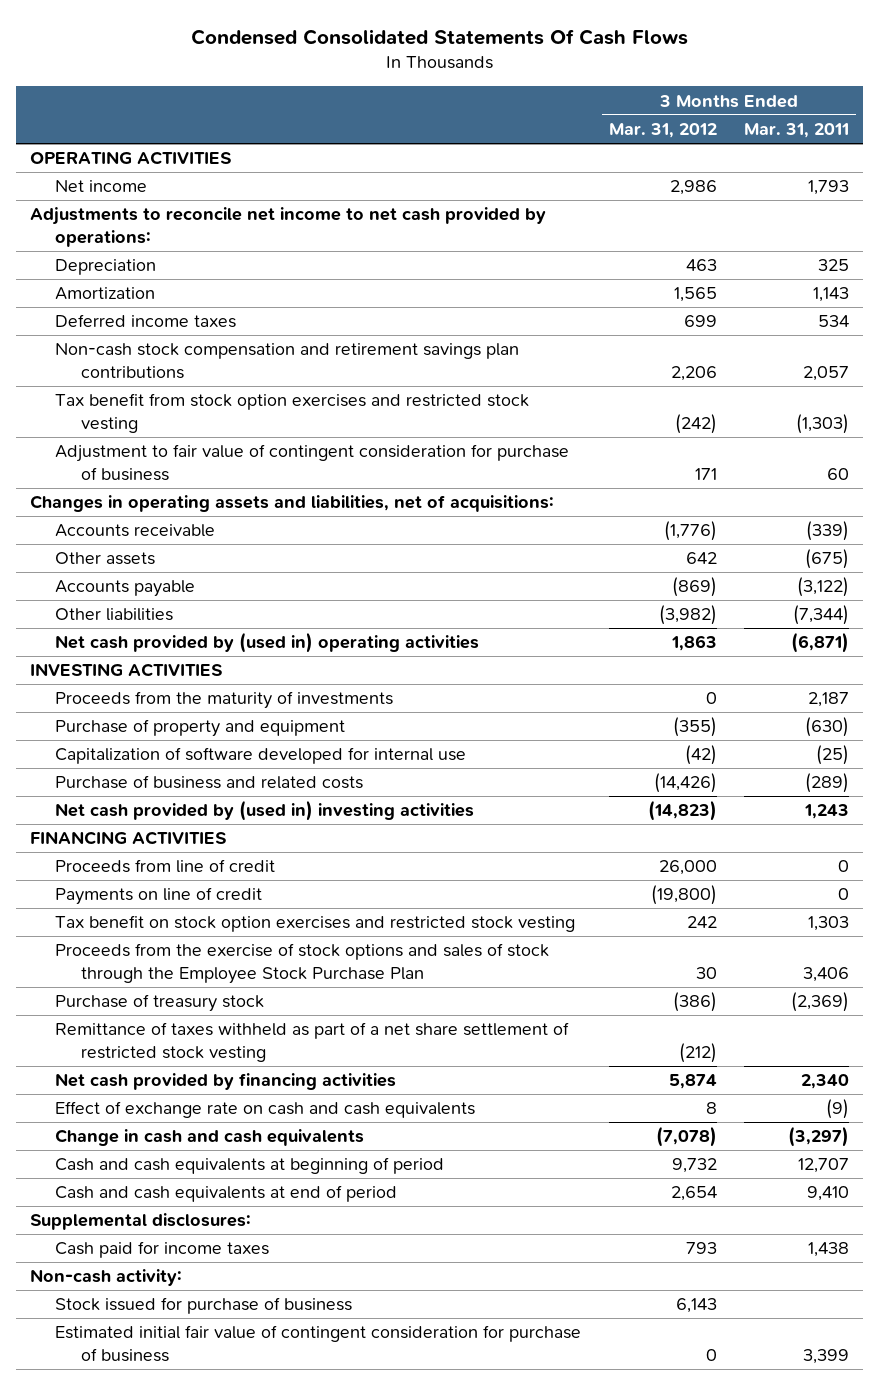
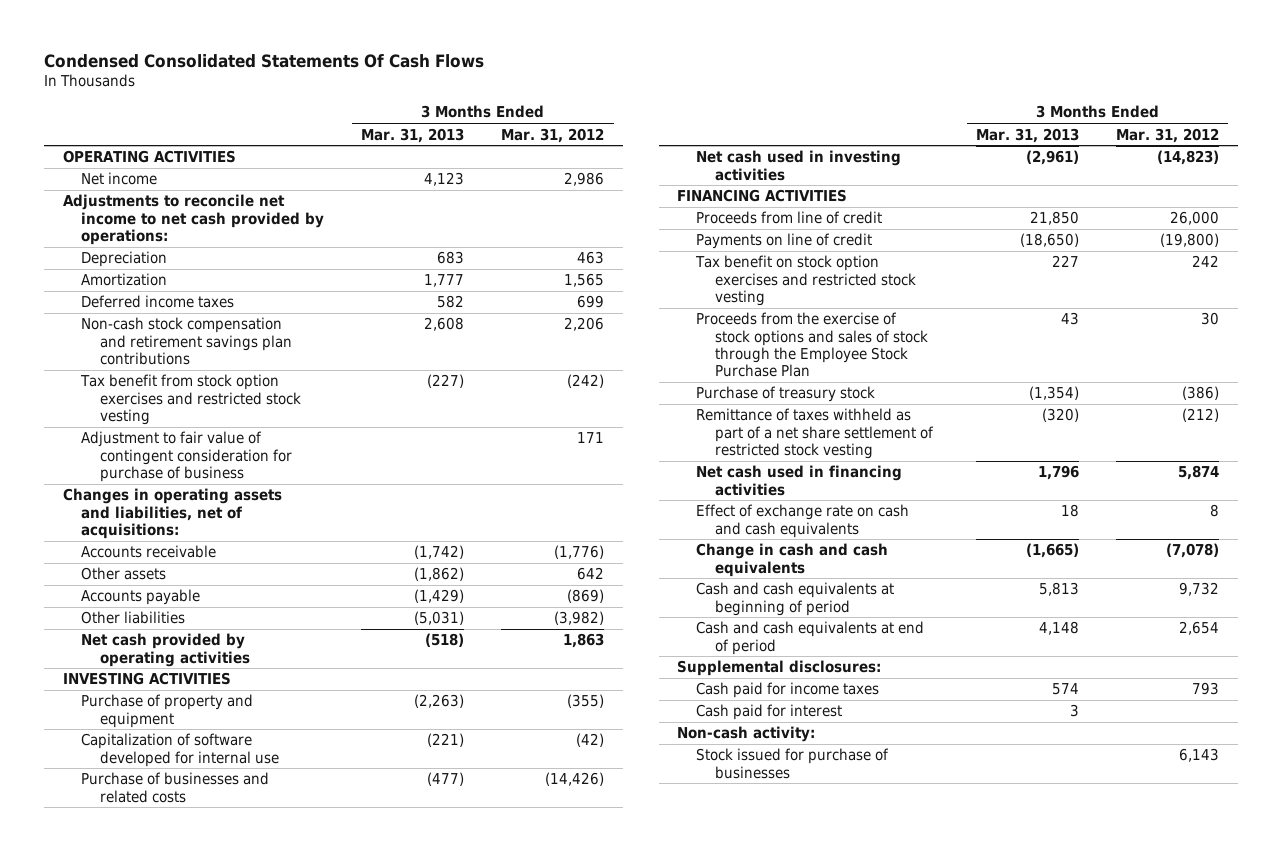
- | 3 Months Ended Mar. 31, 2012 | 3 Months Ended Mar. 31, 2011
+ | 3 Months Ended Mar. 31, 2013 | 3 Months Ended Mar. 31, 2012
- Net cash provided by (used in) operating activities | 1,863 | (6,871)
+ Net cash provided by operating activities | (518) | 1,863
- Proceeds from the maturity of investments | 0 | 2,187
- Purchase of business and related costs | (14,426) | (289)
- Net cash provided by (used in) investing activities | (14,823) | 1,243
+ Purchase of businesses and related costs | (477) | (14,426)
+ Net cash used in investing activities | (2,961) | (14,823)
- Net cash provided by financing activities | 5,874 | 2,340
+ Net cash used in financing activities | 1,796 | 5,874
+ Cash paid for interest | 3 |
- Stock issued for purchase of business | 6,143 |
- Estimated initial fair value of contingent consideration for purchase of business | 0 | 3,399
+ Stock issued for purchase of businesses | | 6,143

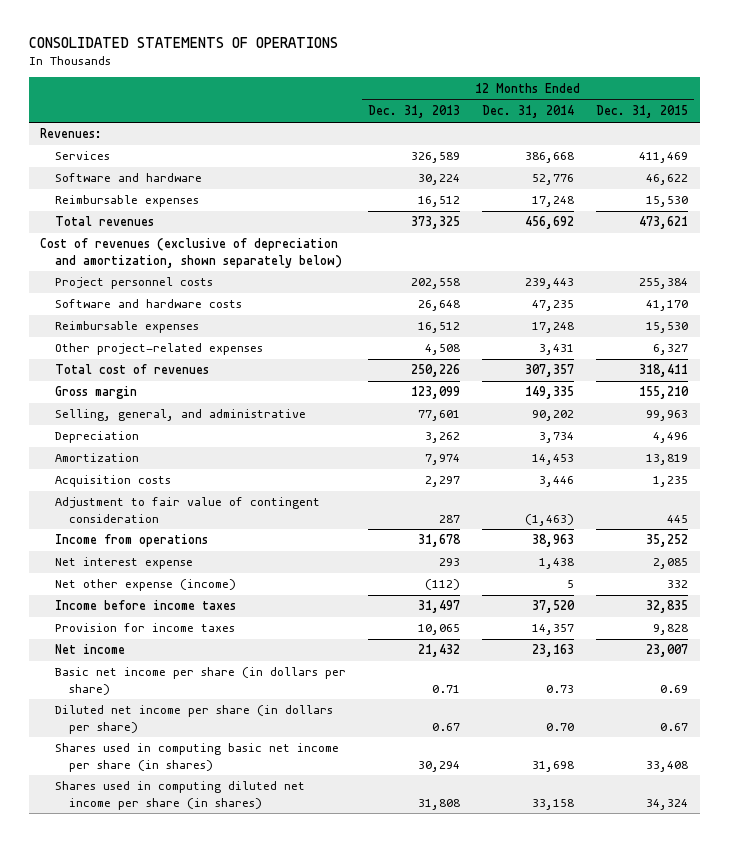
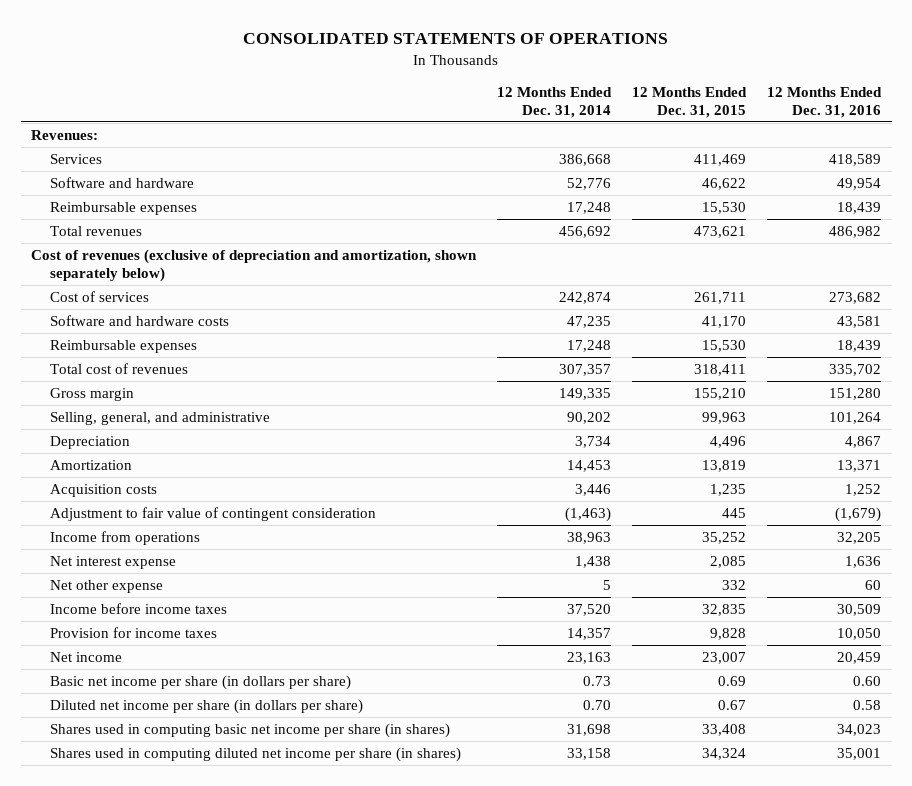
- | 12 Months Ended Dec. 31, 2013 | 12 Months Ended Dec. 31, 2014 | 12 Months Ended Dec. 31, 2015
+ | 12 Months Ended Dec. 31, 2014 | 12 Months Ended Dec. 31, 2015 | 12 Months Ended Dec. 31, 2016
- Project personnel costs | 202,558 | 239,443 | 255,384
+ Cost of services | 242,874 | 261,711 | 273,682
- Other project-related expenses | 4,508 | 3,431 | 6,327
- Net other expense (income) | (112) | 5 | 332
+ Net other expense | 5 | 332 | 60

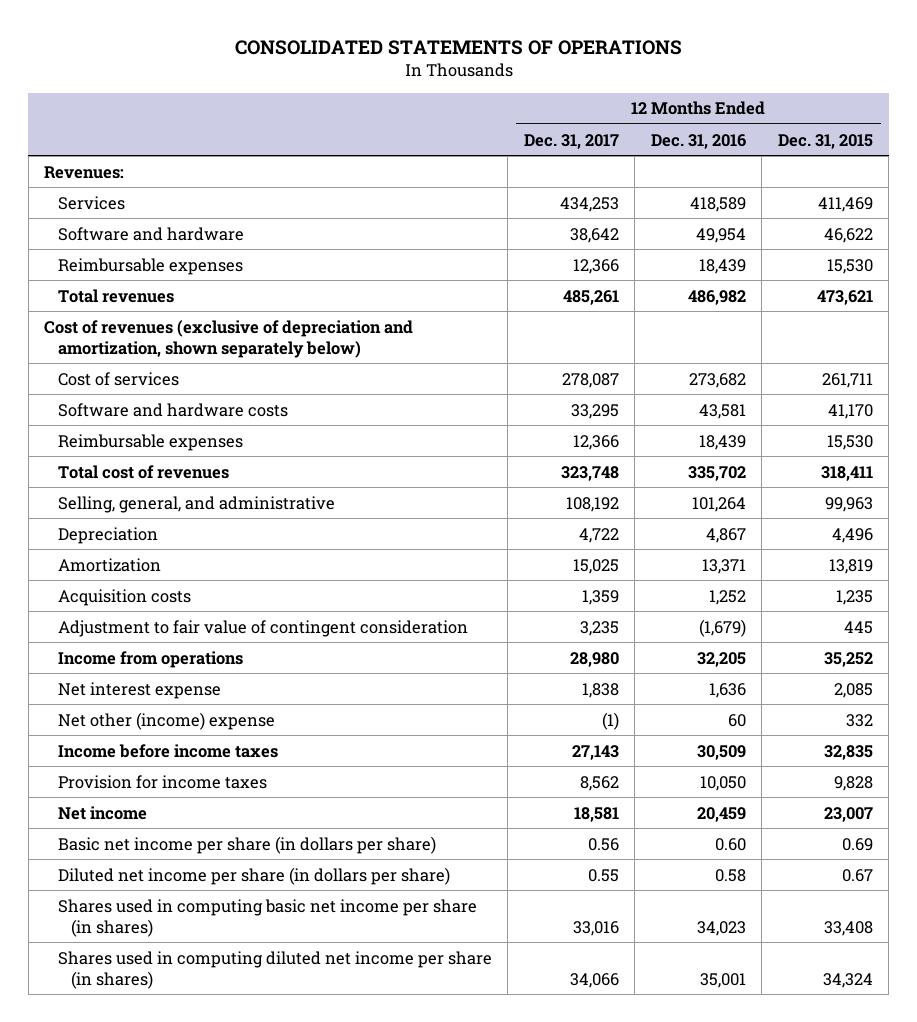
- | 12 Months Ended Dec. 31, 2014 | 12 Months Ended Dec. 31, 2015 | 12 Months Ended Dec. 31, 2016
+ | 12 Months Ended Dec. 31, 2017 | 12 Months Ended Dec. 31, 2016 | 12 Months Ended Dec. 31, 2015
- Gross margin | 149,335 | 155,210 | 151,280
- Net other expense | 5 | 332 | 60
+ Net other (income) expense | (1) | 60 | 332

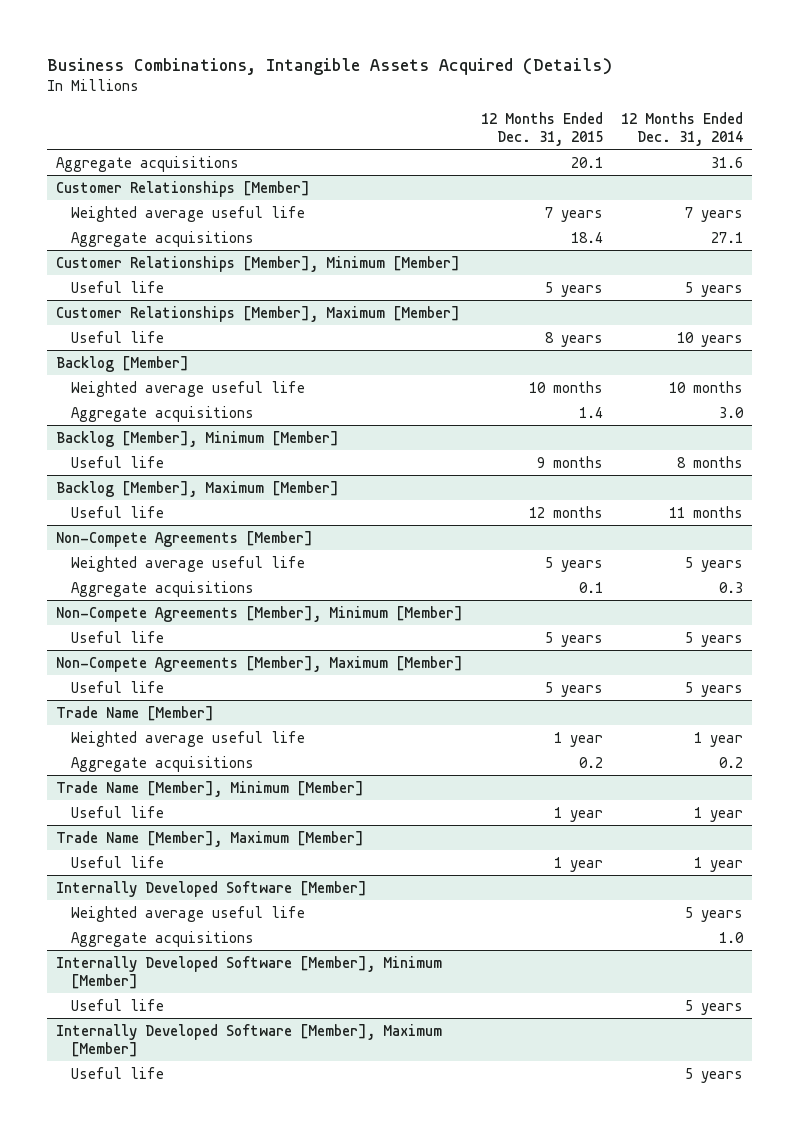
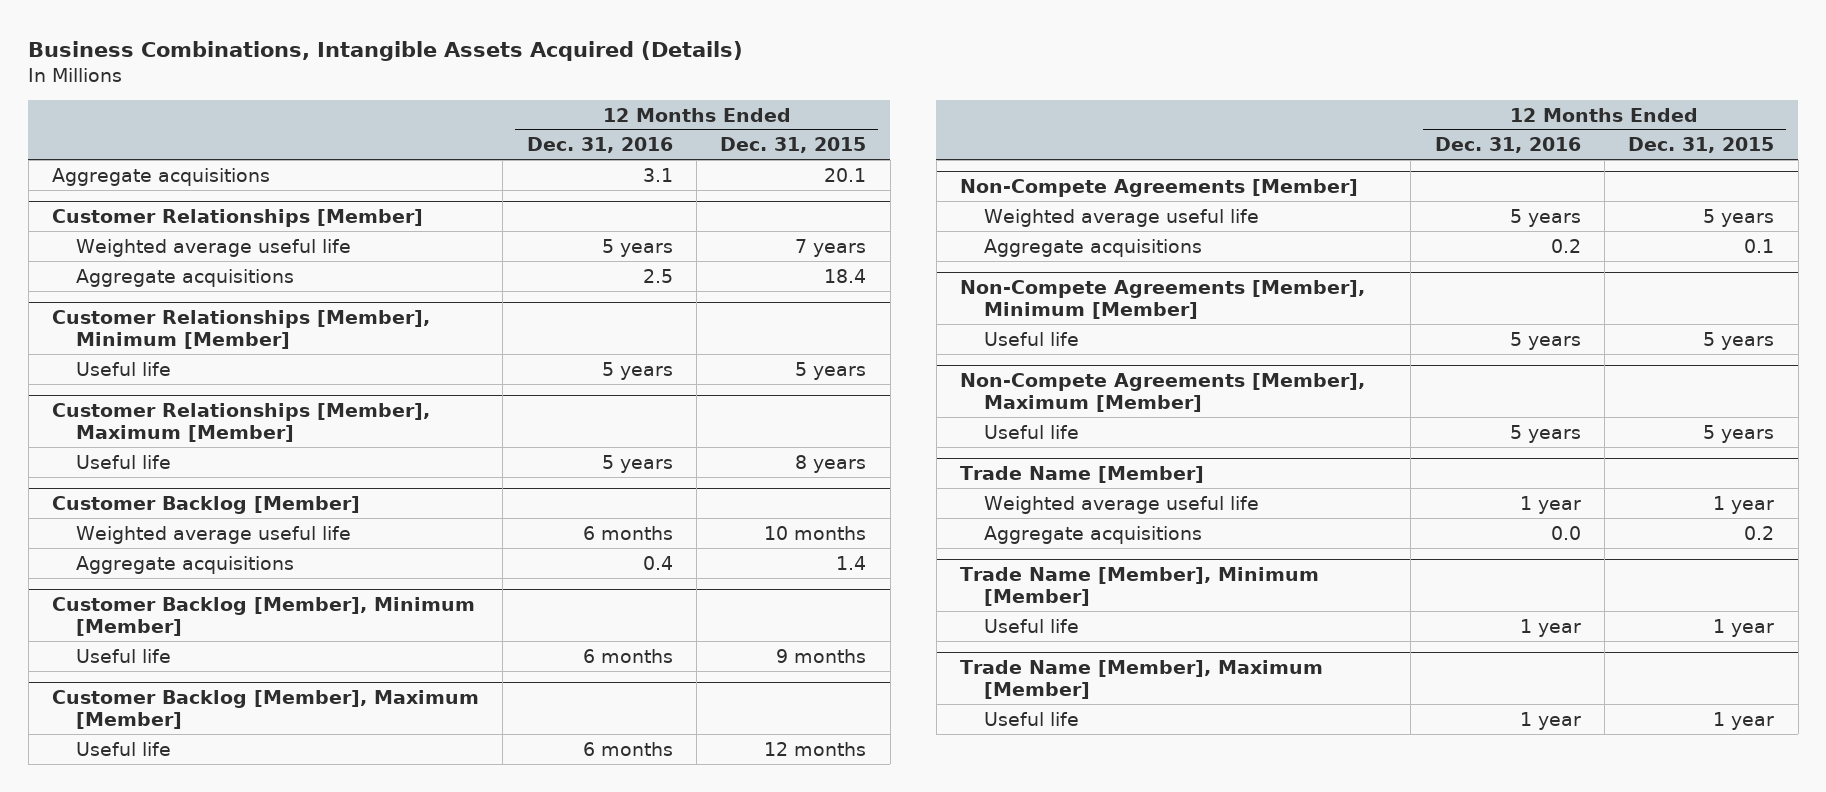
- | 12 Months Ended Dec. 31, 2015 | 12 Months Ended Dec. 31, 2014
+ | 12 Months Ended Dec. 31, 2016 | 12 Months Ended Dec. 31, 2015
- Backlog [Member]
+ Customer Backlog [Member]
- Backlog [Member], Minimum [Member]
+ Customer Backlog [Member], Minimum [Member]
- Backlog [Member], Maximum [Member]
+ Customer Backlog [Member], Maximum [Member]
- Internally Developed Software [Member]
- Weighted average useful life | | 5 years
- Aggregate acquisitions | | 1.0
- Internally Developed Software [Member], Minimum [Member]
- Useful life | | 5 years
- Internally Developed Software [Member], Maximum [Member]
- Useful life | | 5 years

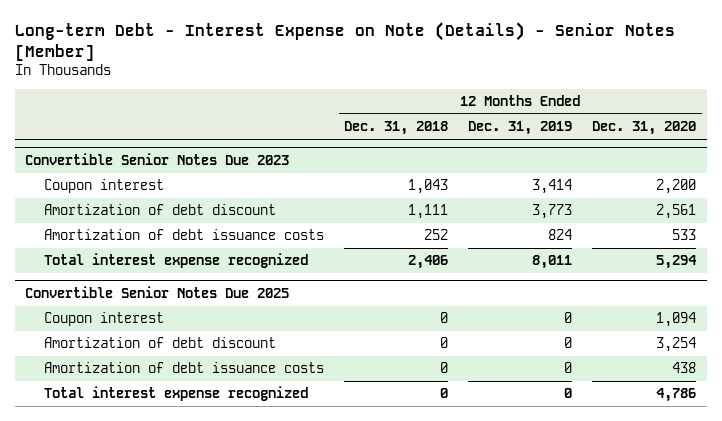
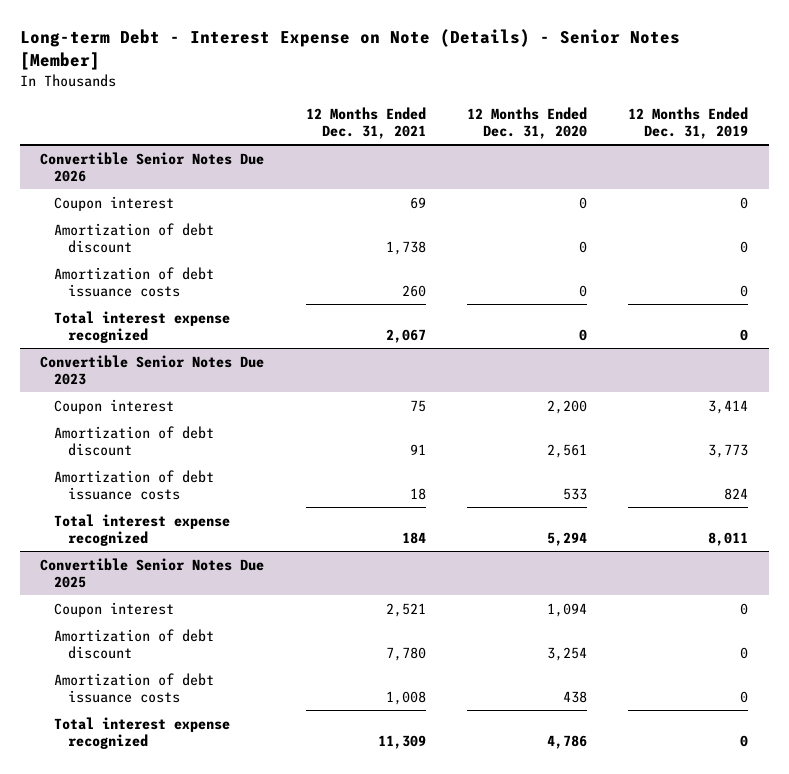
- | 12 Months Ended Dec. 31, 2018 | 12 Months Ended Dec. 31, 2019 | 12 Months Ended Dec. 31, 2020
+ | 12 Months Ended Dec. 31, 2021 | 12 Months Ended Dec. 31, 2020 | 12 Months Ended Dec. 31, 2019
+ Convertible Senior Notes Due 2026
+ Coupon interest | 69 | 0 | 0
+ Amortization of debt discount | 1,738 | 0 | 0
+ Amortization of debt issuance costs | 260 | 0 | 0
+ Total interest expense recognized | 2,067 | 0 | 0

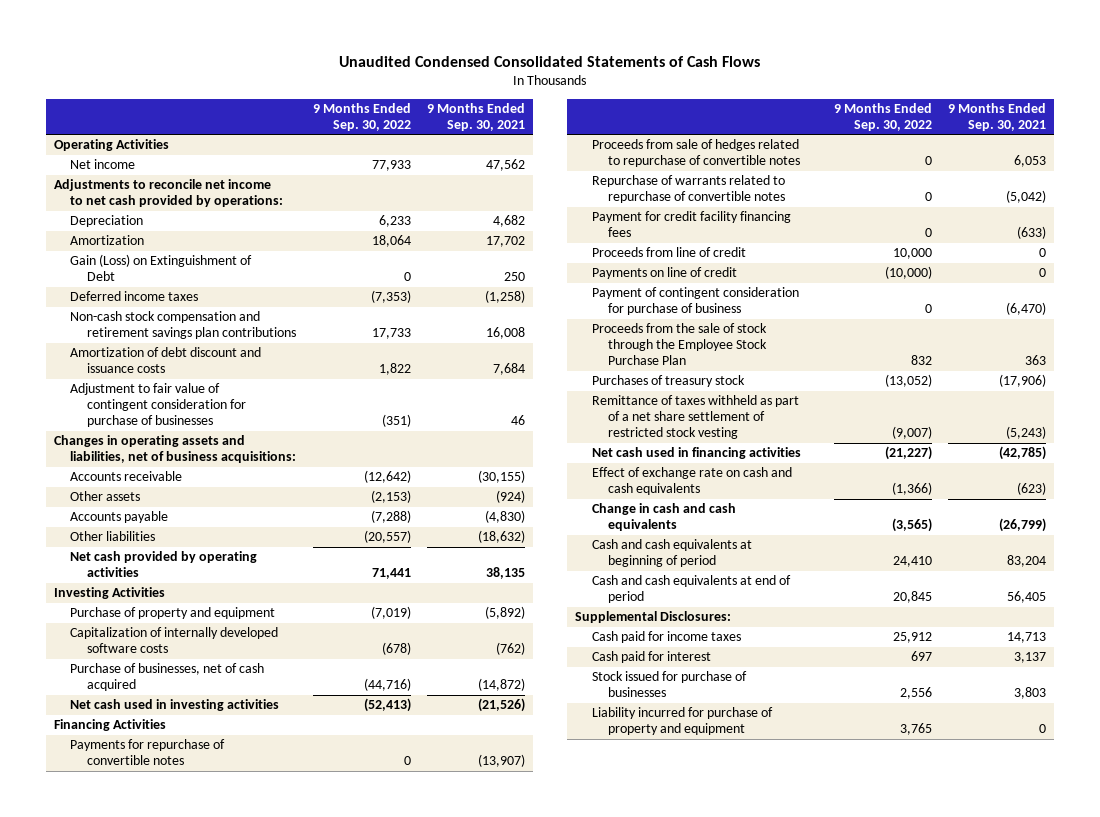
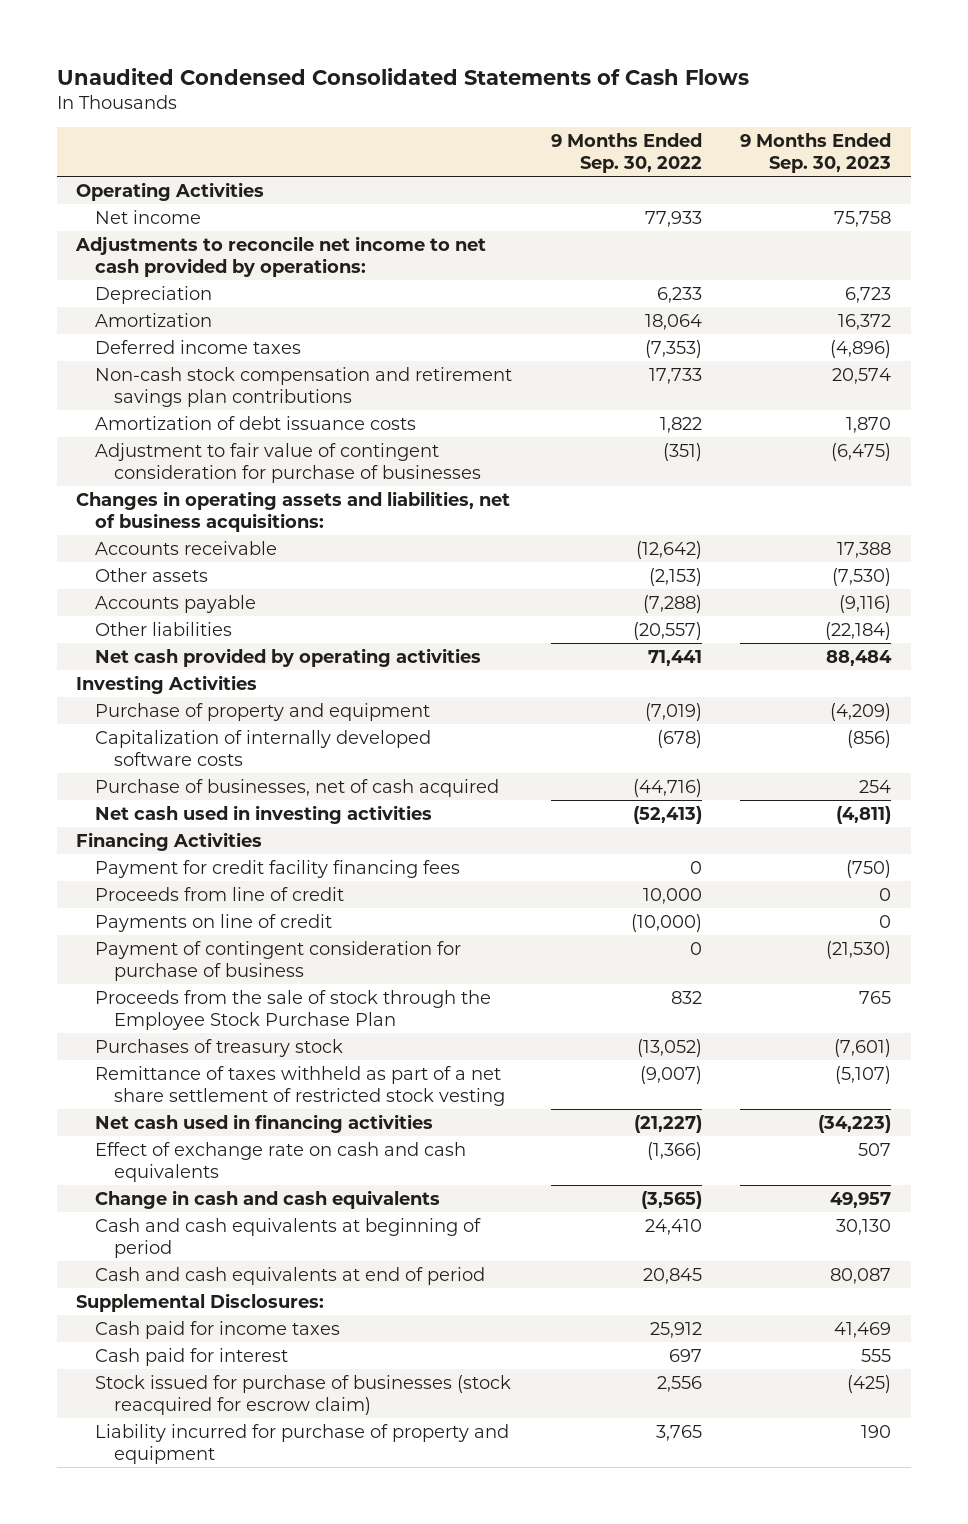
- | 9 Months Ended Sep. 30, 2022 | 9 Months Ended Sep. 30, 2021
+ | 9 Months Ended Sep. 30, 2022 | 9 Months Ended Sep. 30, 2023
- Gain (Loss) on Extinguishment of Debt | 0 | 250
- Amortization of debt discount and issuance costs | 1,822 | 7,684
+ Amortization of debt issuance costs | 1,822 | 1,870
- Payments for repurchase of convertible notes | 0 | (13,907)
- Proceeds from sale of hedges related to repurchase of convertible notes | 0 | 6,053
- Repurchase of warrants related to repurchase of convertible notes | 0 | (5,042)
- Stock issued for purchase of businesses | 2,556 | 3,803
+ Stock issued for purchase of businesses (stock reacquired for escrow claim) | 2,556 | (425)

